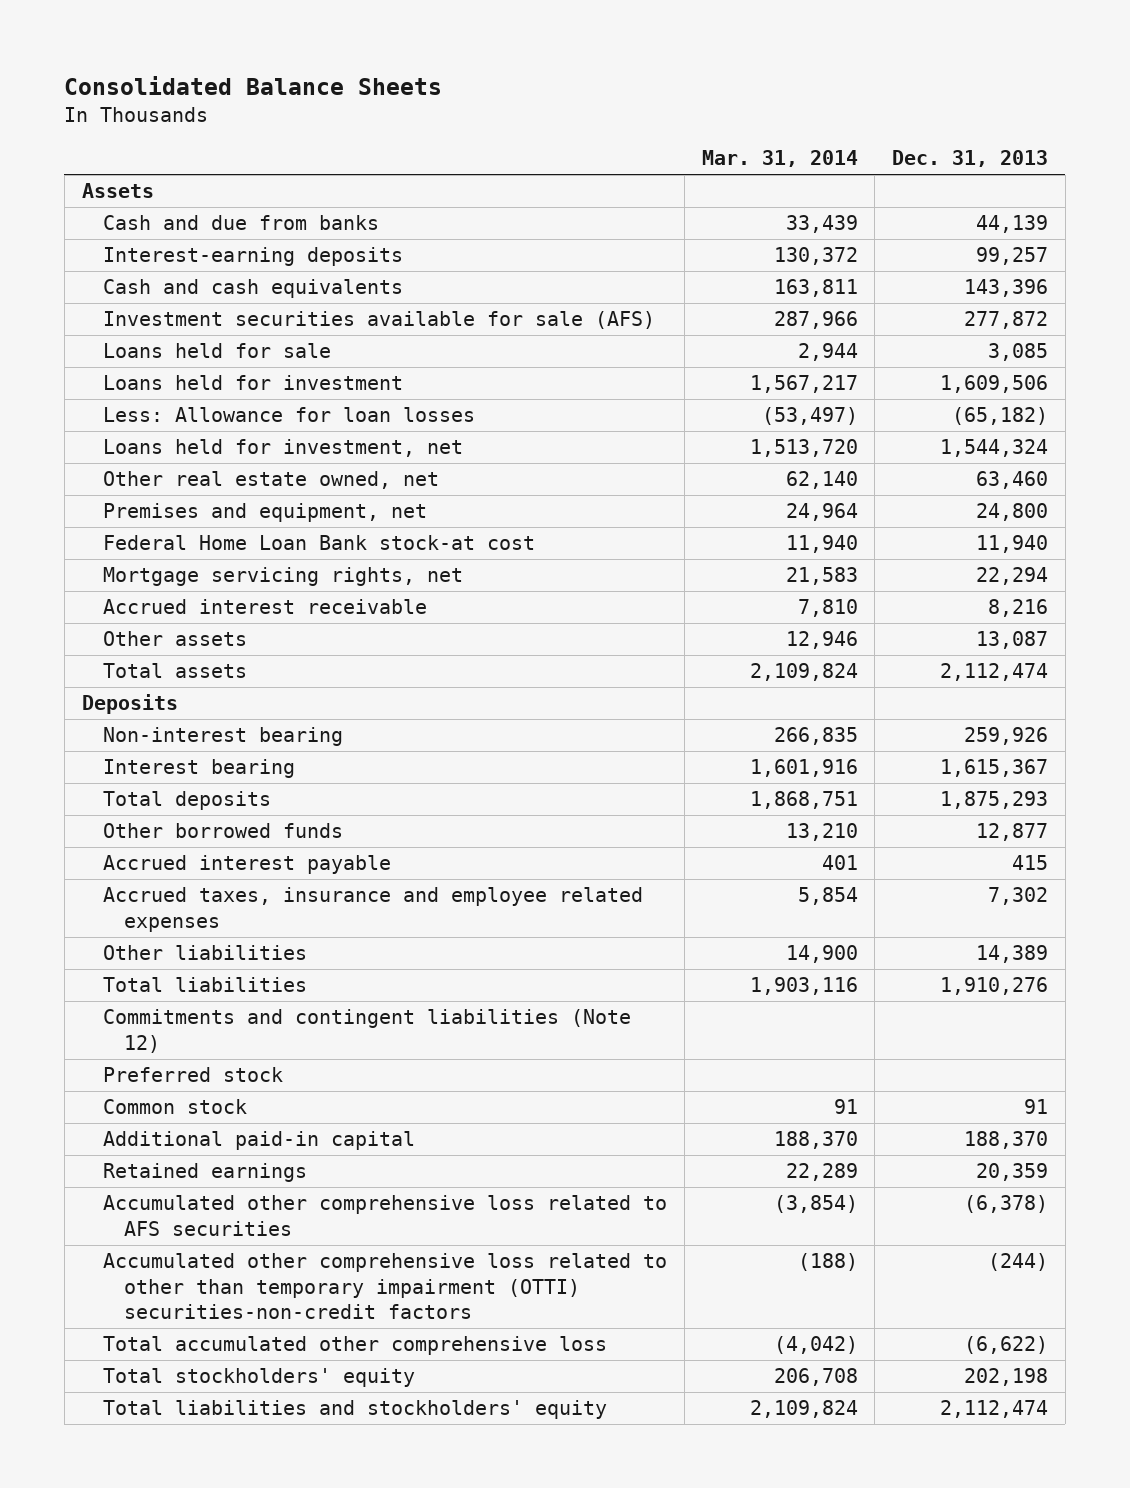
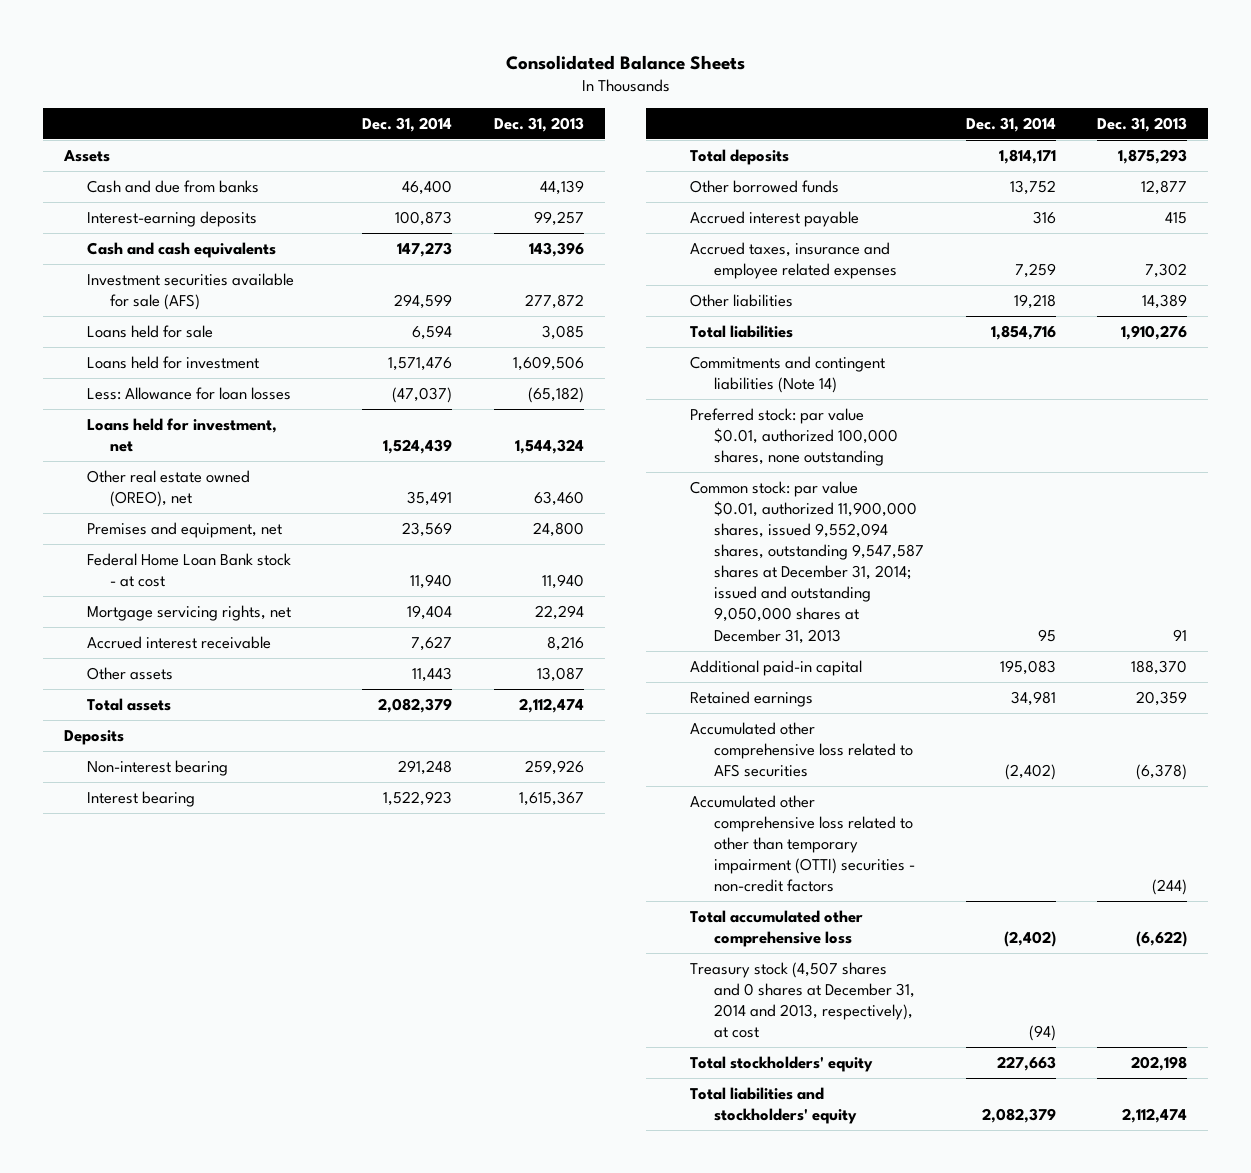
- | Mar. 31, 2014 | Dec. 31, 2013
+ | Dec. 31, 2014 | Dec. 31, 2013
- Other real estate owned, net | 62,140 | 63,460
+ Other real estate owned (OREO), net | 35,491 | 63,460
- Federal Home Loan Bank stock-at cost | 11,940 | 11,940
+ Federal Home Loan Bank stock - at cost | 11,940 | 11,940
- Commitments and contingent liabilities (Note 12)
- Preferred stock
- Common stock | 91 | 91
+ Commitments and contingent liabilities (Note 14)
+ Preferred stock: par value $0.01, authorized 100,000 shares, none outstanding
+ Common stock: par value $0.01, authorized 11,900,000 shares, issued 9,552,094 shares, outstanding 9,547,587 shares at December 31, 2014; issued and outstanding 9,050,000 shares at December 31, 2013 | 95 | 91
- Accumulated other comprehensive loss related to other than temporary impairment (OTTI) securities-non-credit factors | (188) | (244)
+ Accumulated other comprehensive loss related to other than temporary impairment (OTTI) securities - non-credit factors | | (244)
+ Treasury stock (4,507 shares and 0 shares at December 31, 2014 and 2013, respectively), at cost | (94) |

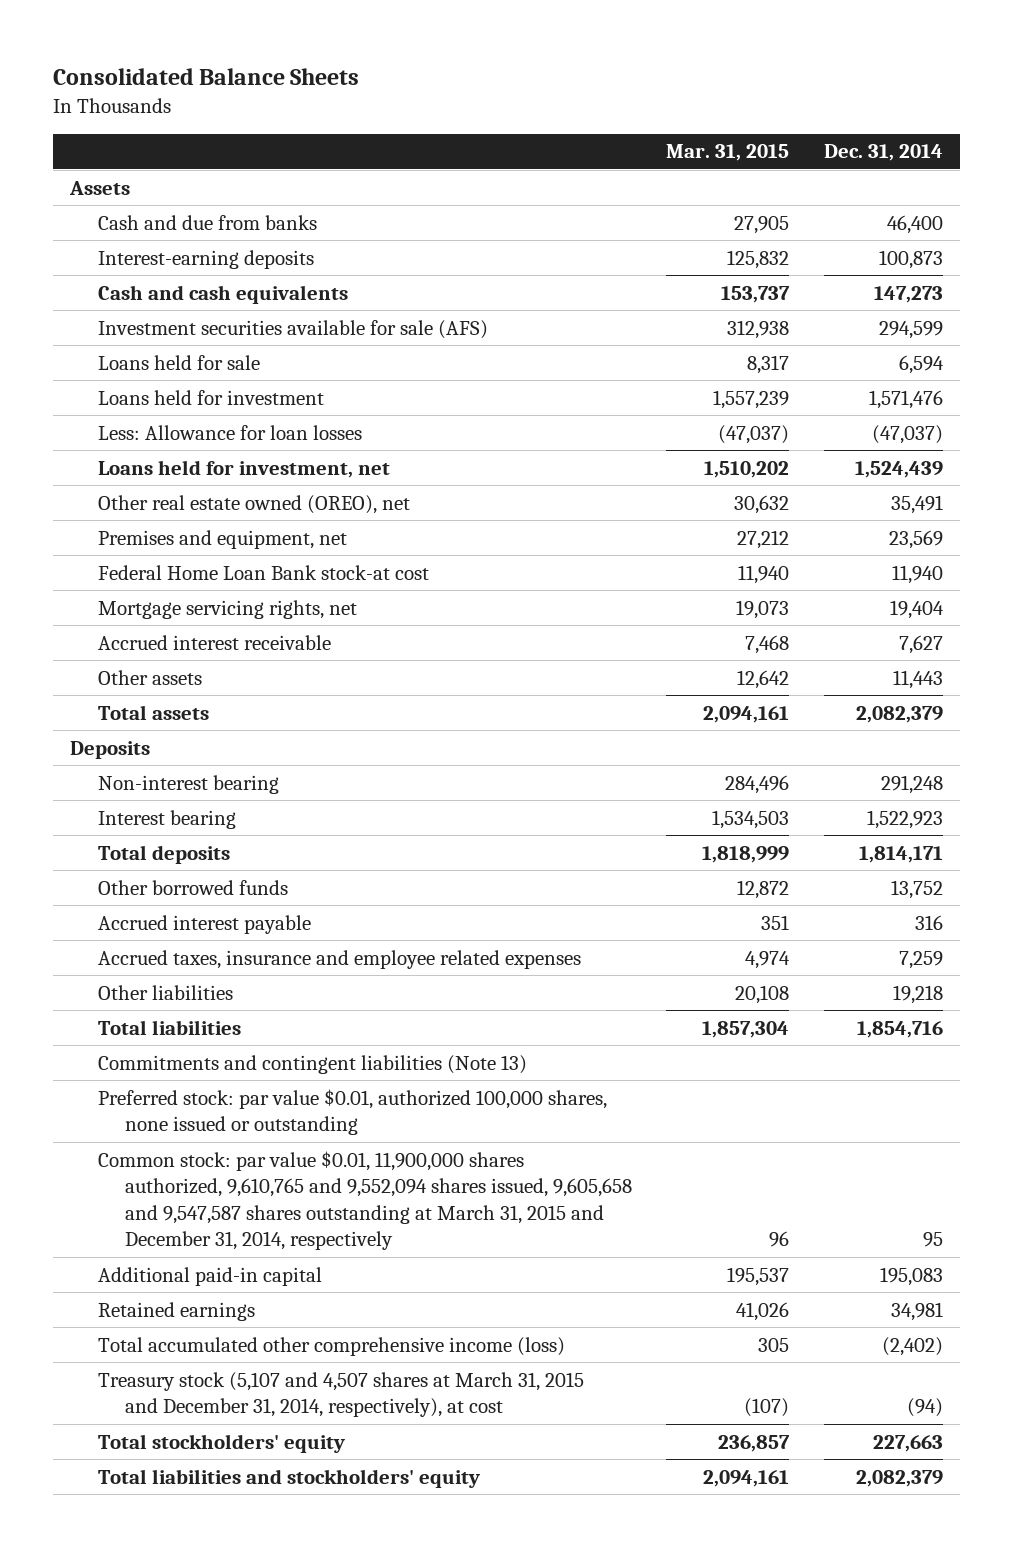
- | Dec. 31, 2014 | Dec. 31, 2013
+ | Mar. 31, 2015 | Dec. 31, 2014
- Federal Home Loan Bank stock - at cost | 11,940 | 11,940
+ Federal Home Loan Bank stock-at cost | 11,940 | 11,940
- Commitments and contingent liabilities (Note 14)
- Preferred stock: par value $0.01, authorized 100,000 shares, none outstanding
- Common stock: par value $0.01, authorized 11,900,000 shares, issued 9,552,094 shares, outstanding 9,547,587 shares at December 31, 2014; issued and outstanding 9,050,000 shares at December 31, 2013 | 95 | 91
+ Commitments and contingent liabilities (Note 13)
+ Preferred stock: par value $0.01, authorized 100,000 shares, none issued or outstanding
+ Common stock: par value $0.01, 11,900,000 shares authorized, 9,610,765 and 9,552,094 shares issued, 9,605,658 and 9,547,587 shares outstanding at March 31, 2015 and December 31, 2014, respectively | 96 | 95
- Accumulated other comprehensive loss related to AFS securities | (2,402) | (6,378)
- Accumulated other comprehensive loss related to other than temporary impairment (OTTI) securities - non-credit factors | | (244)
- Total accumulated other comprehensive loss | (2,402) | (6,622)
- Treasury stock (4,507 shares and 0 shares at December 31, 2014 and 2013, respectively), at cost | (94) |
+ Total accumulated other comprehensive income (loss) | 305 | (2,402)
+ Treasury stock (5,107 and 4,507 shares at March 31, 2015 and December 31, 2014, respectively), at cost | (107) | (94)

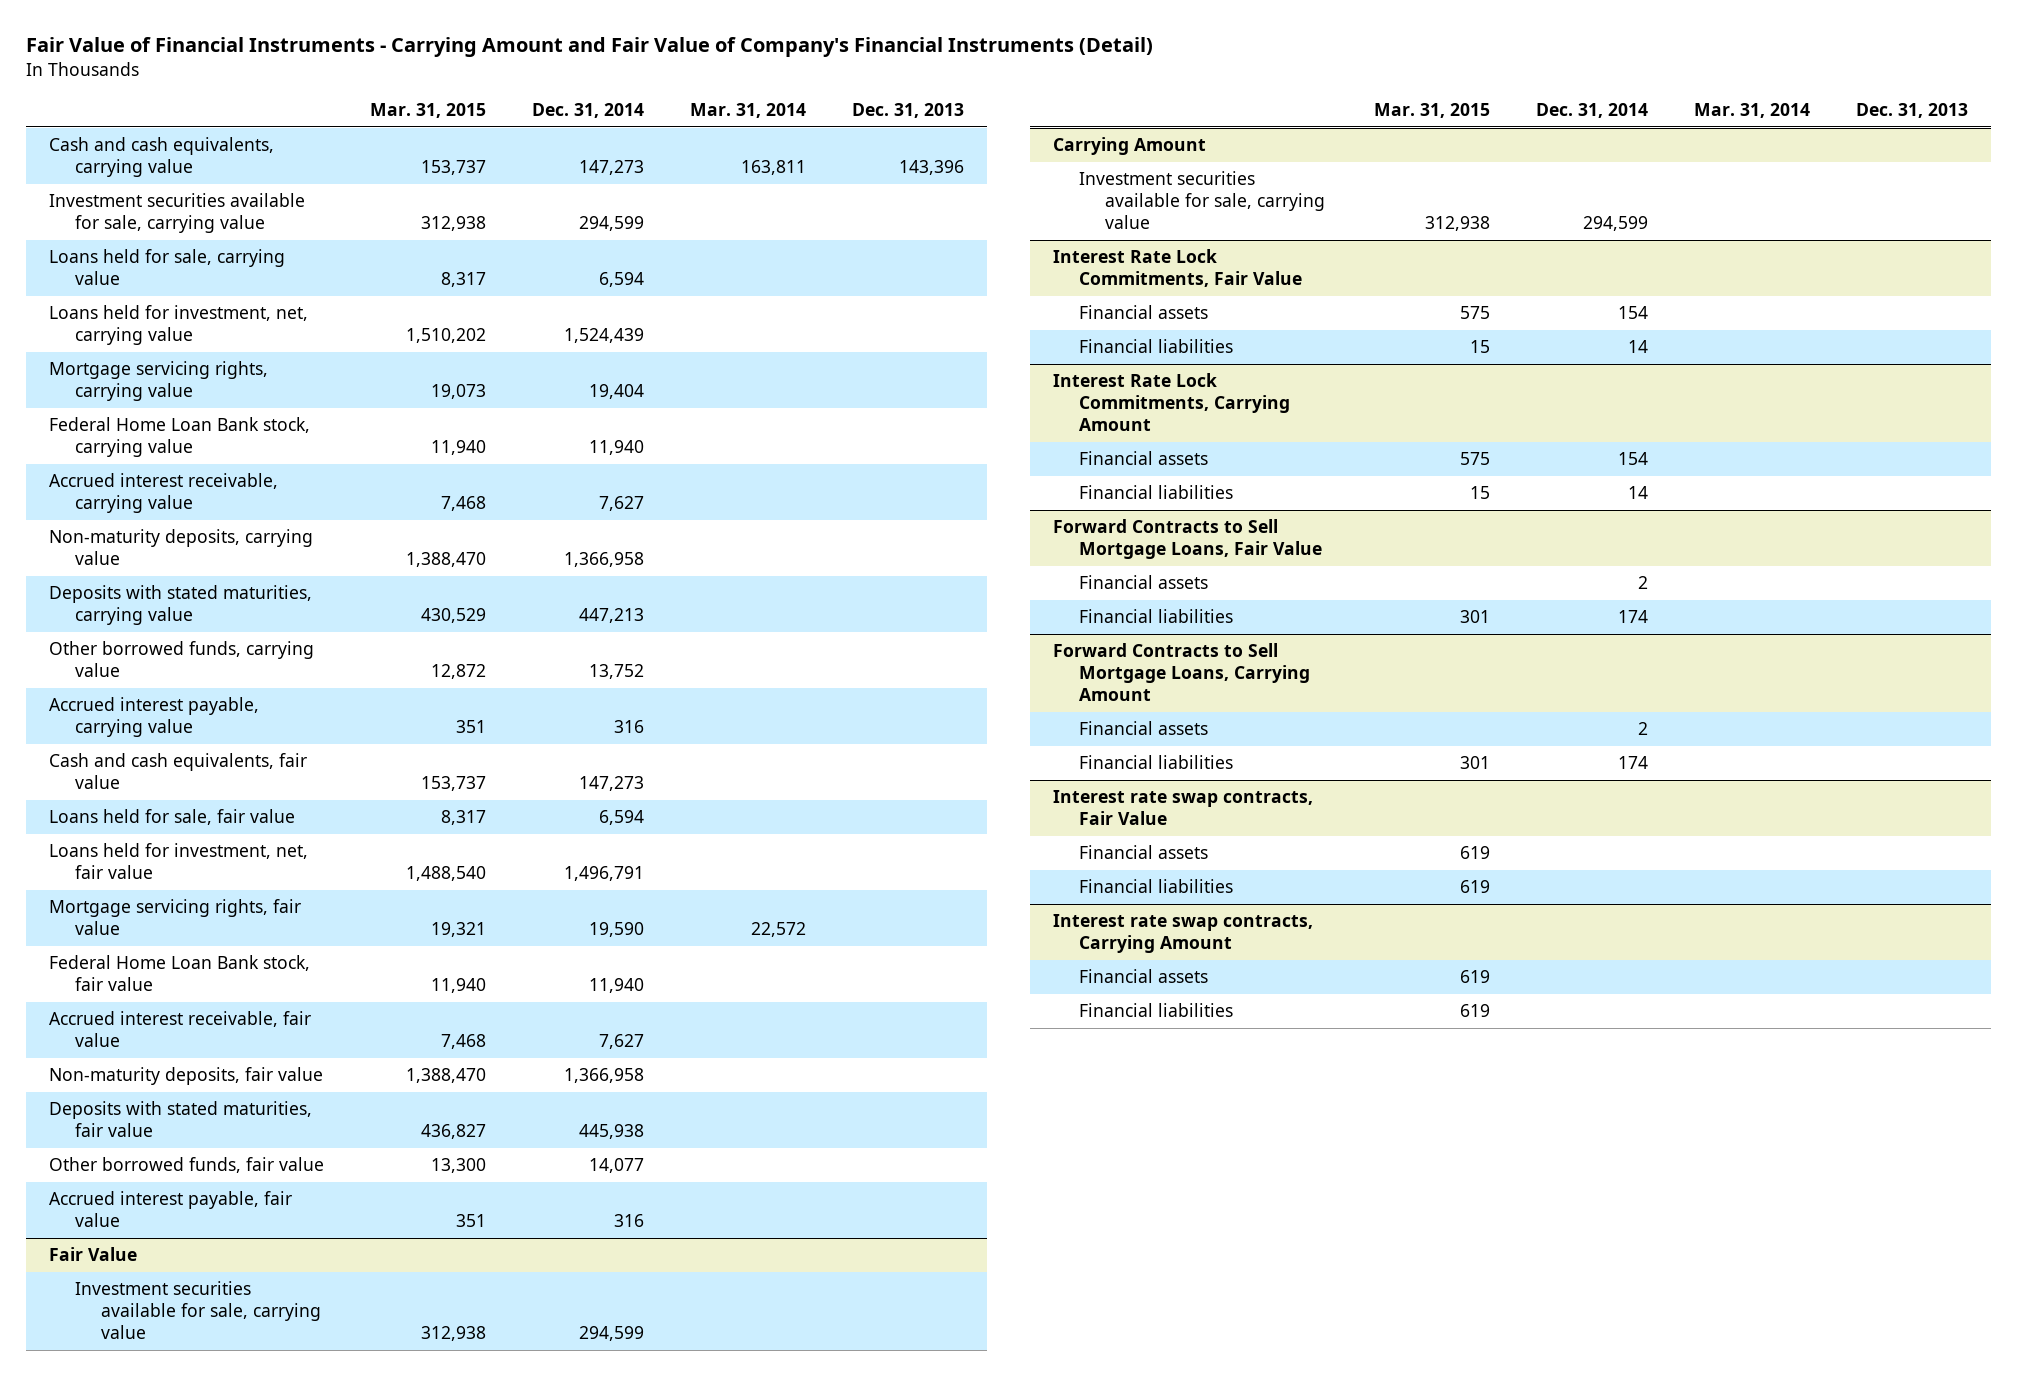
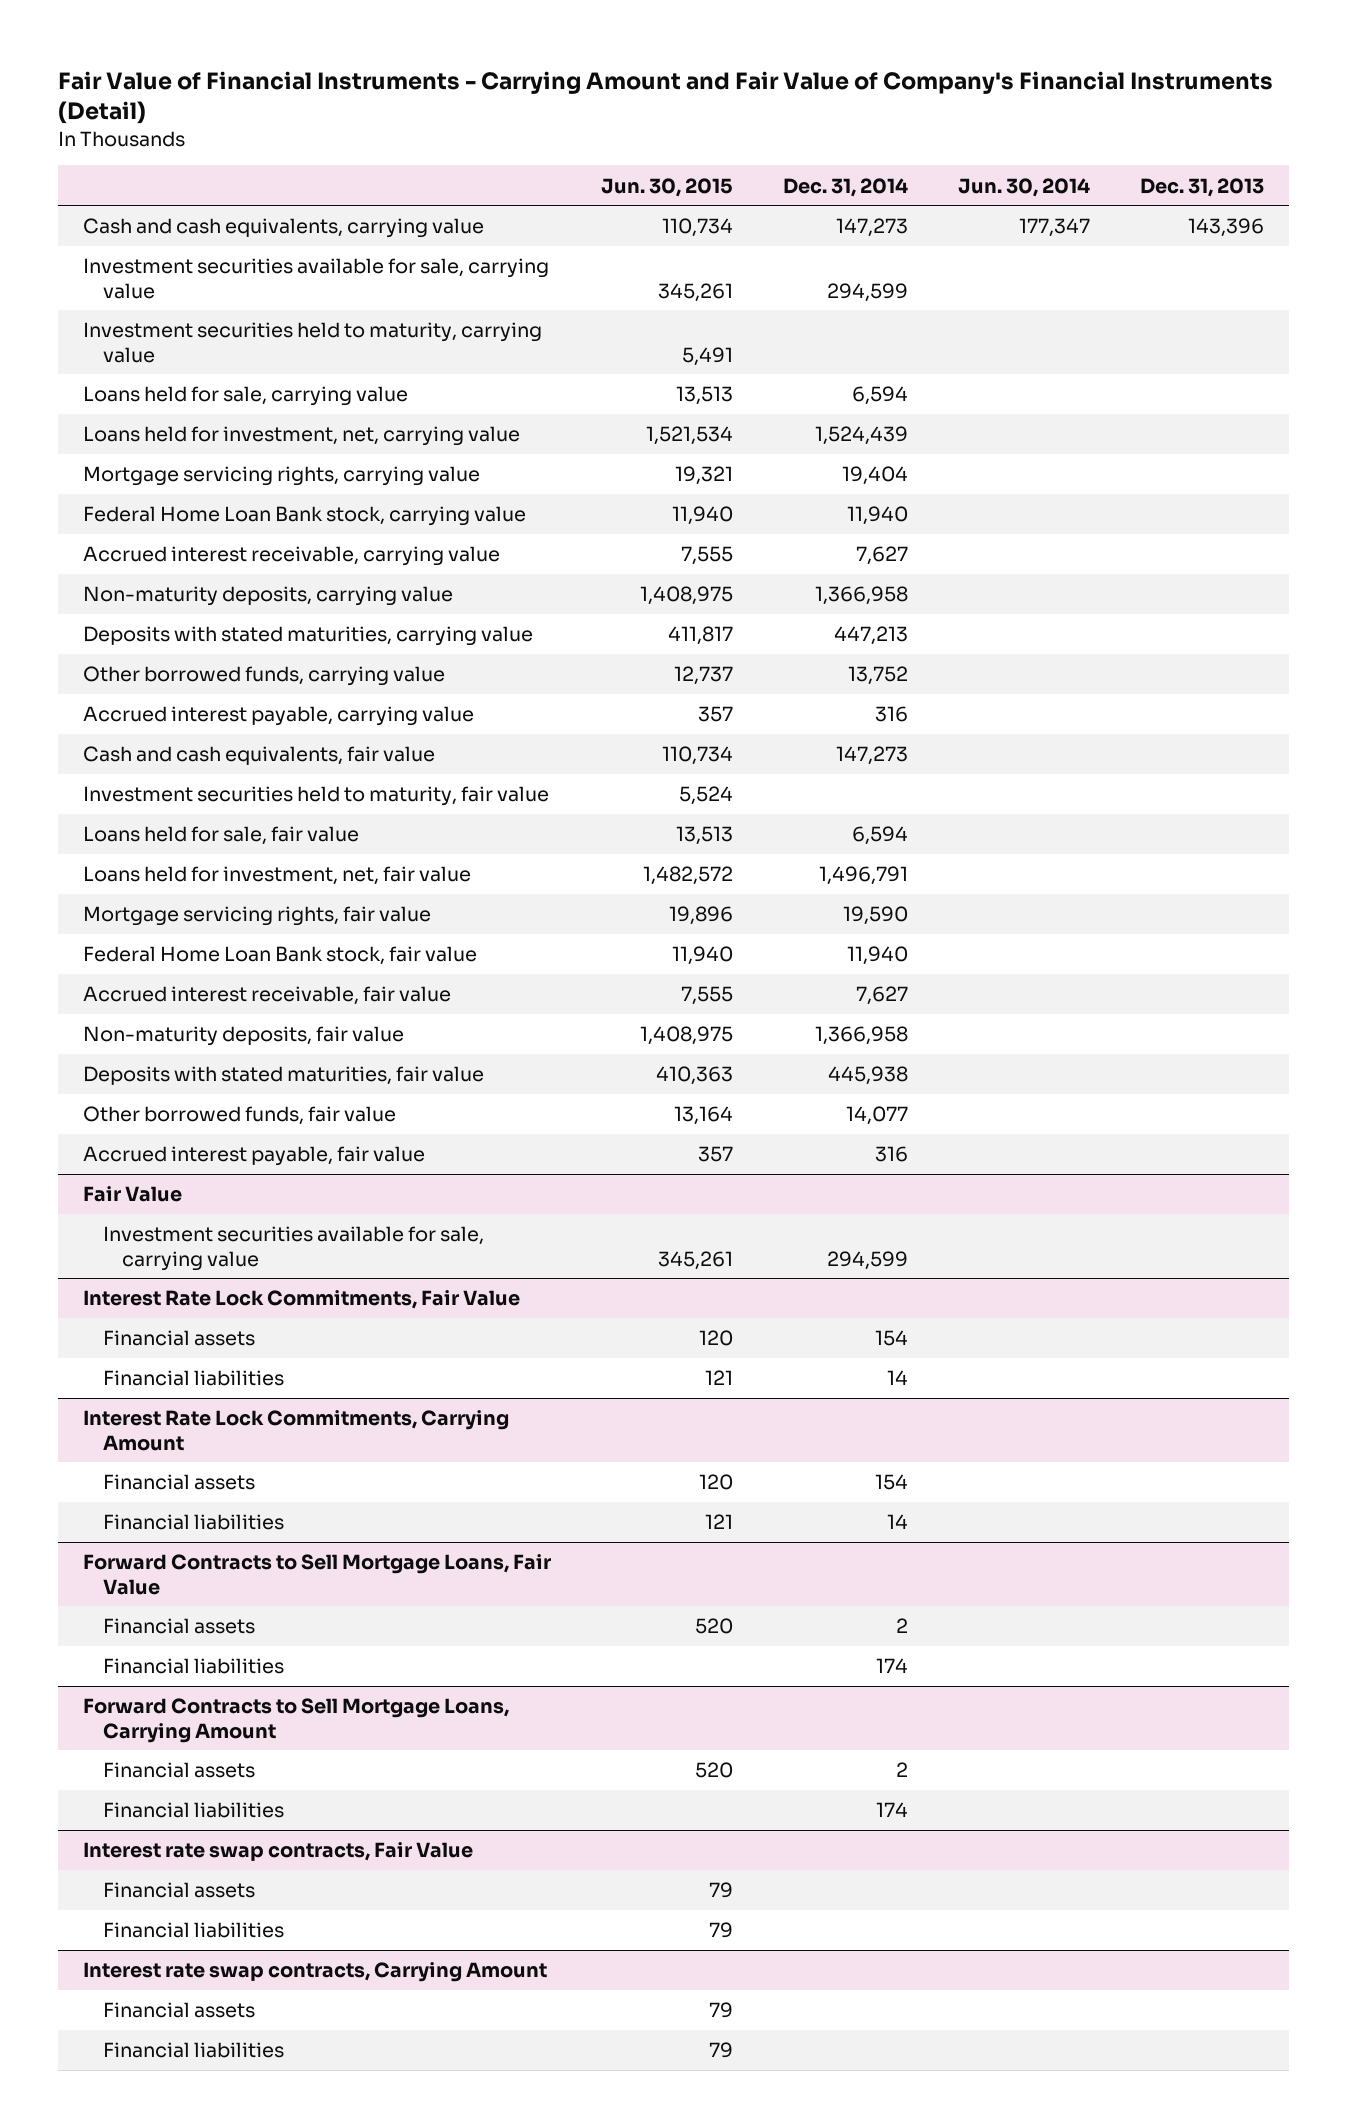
- | Mar. 31, 2015 | Dec. 31, 2014 | Mar. 31, 2014 | Dec. 31, 2013
+ | Jun. 30, 2015 | Dec. 31, 2014 | Jun. 30, 2014 | Dec. 31, 2013
+ Investment securities held to maturity, carrying value | 5,491 | | |
+ Investment securities held to maturity, fair value | 5,524 | | |
- Carrying Amount
- Investment securities available for sale, carrying value | 312,938 | 294,599 | |

